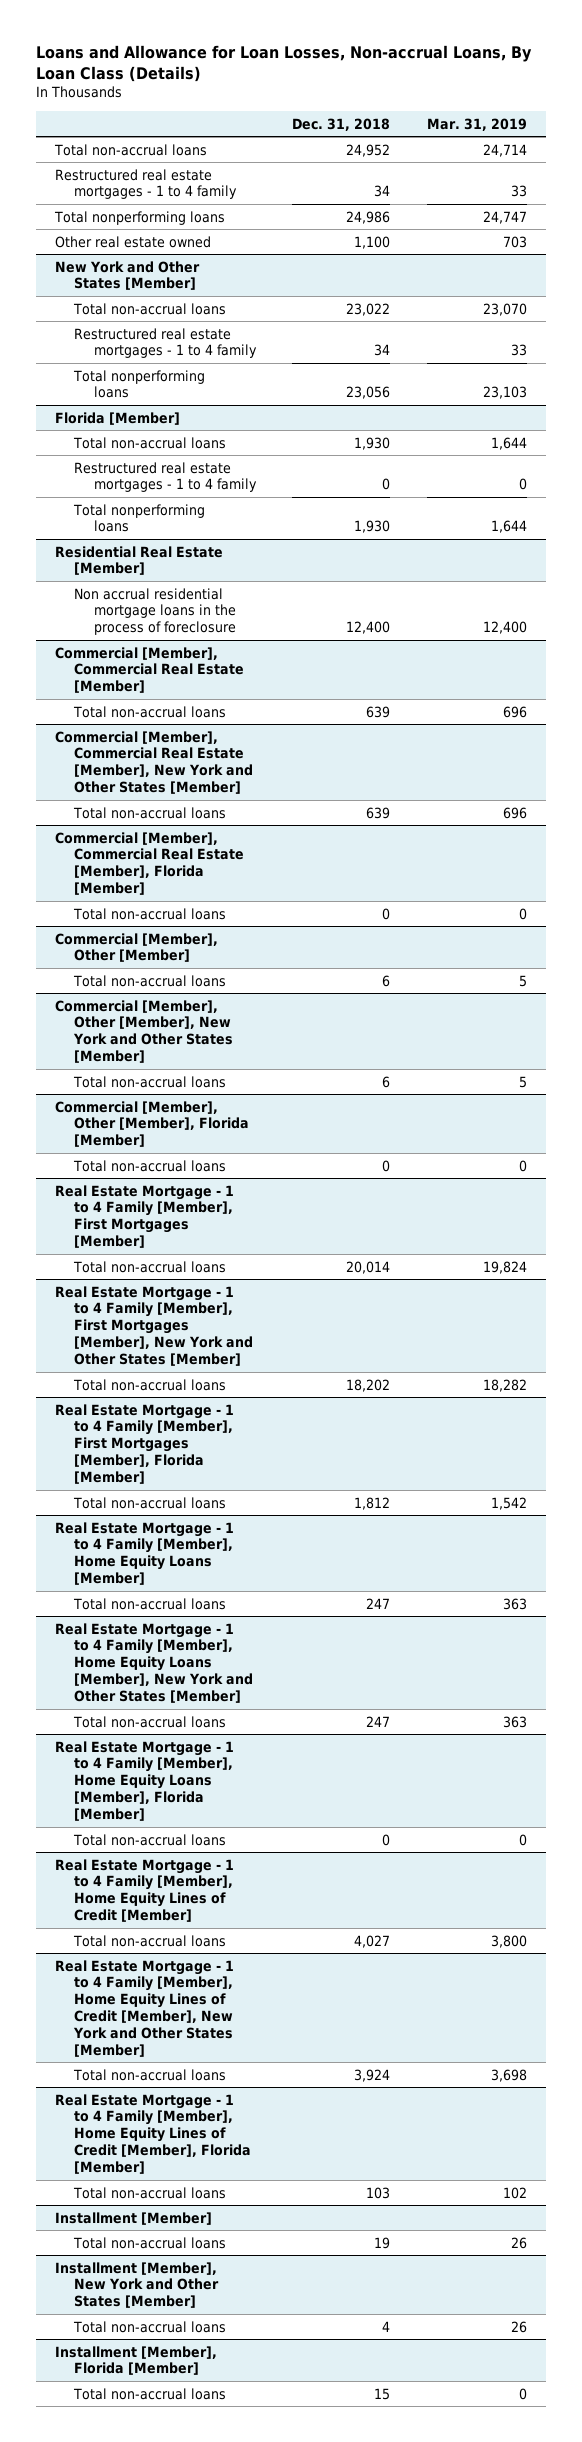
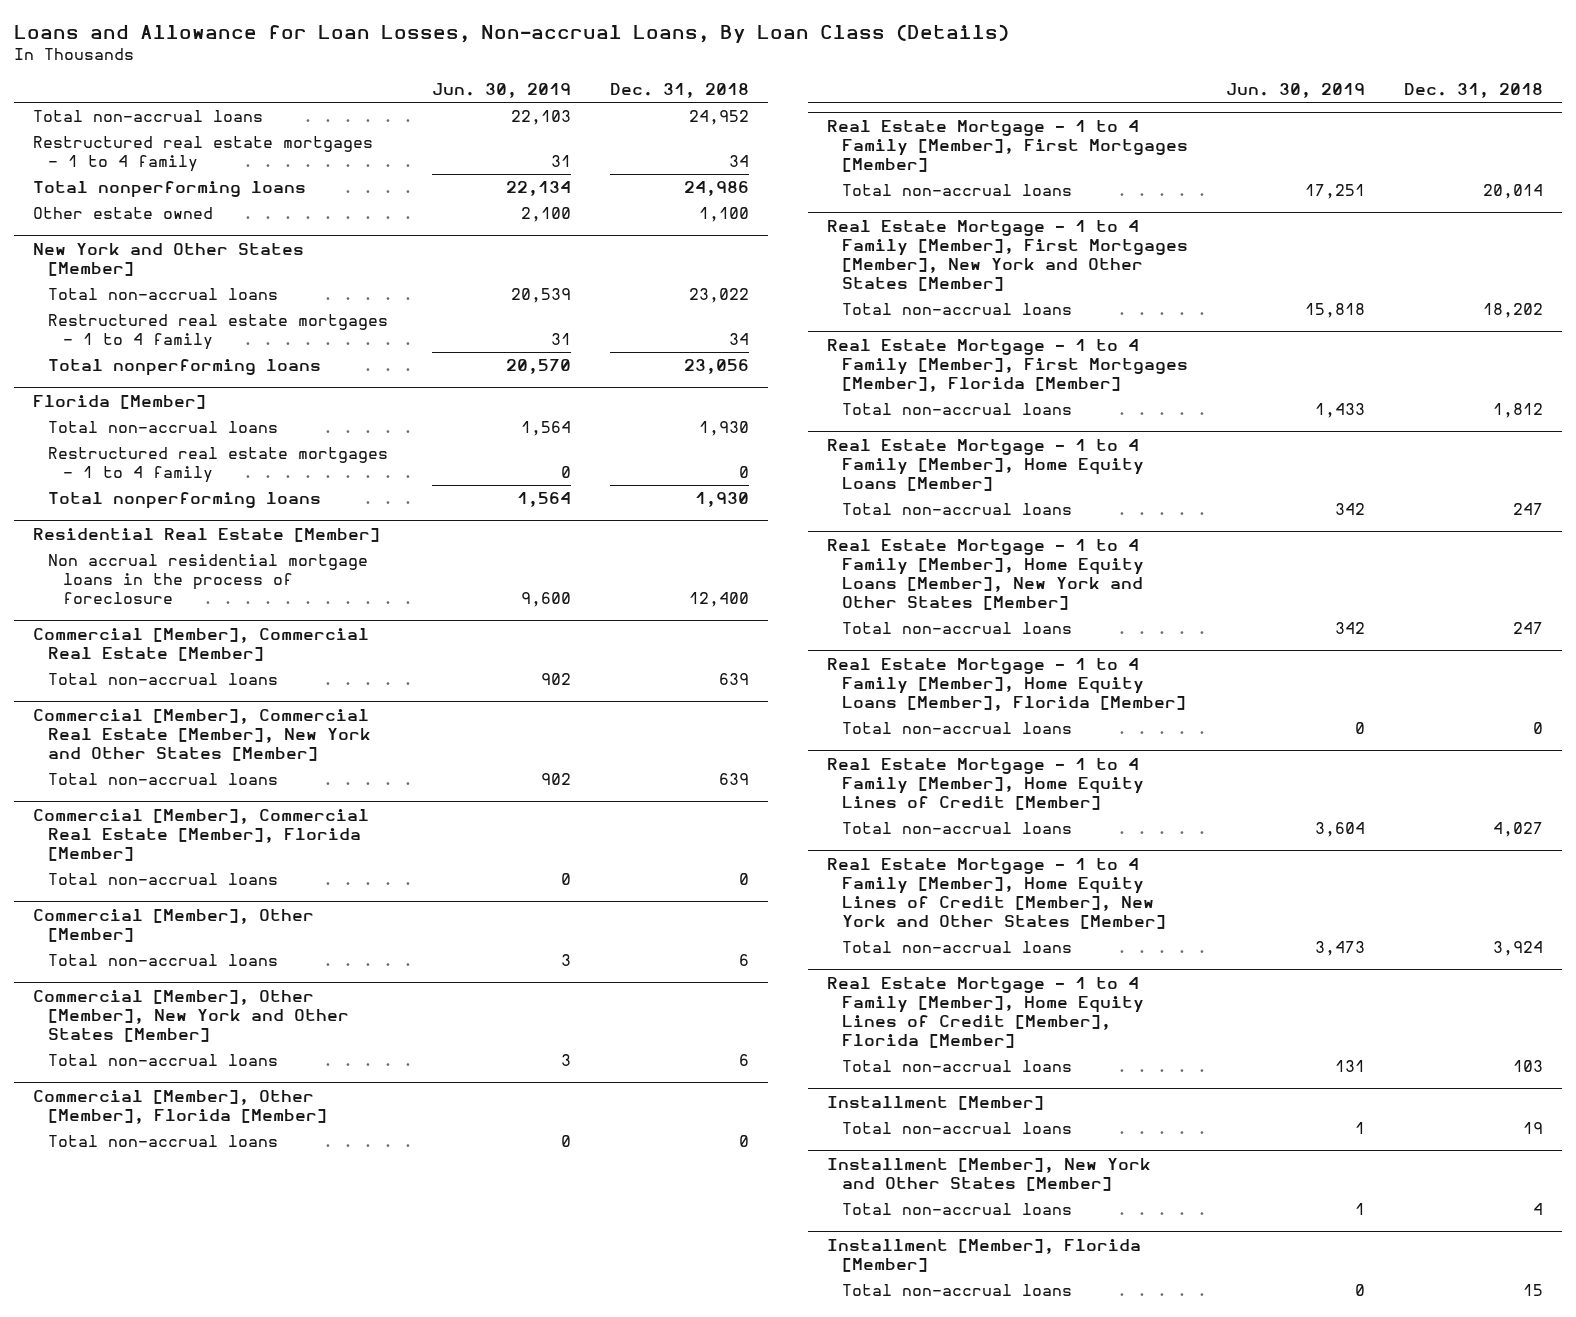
- | Dec. 31, 2018 | Mar. 31, 2019
+ | Jun. 30, 2019 | Dec. 31, 2018
- Other real estate owned | 1,100 | 703
+ Other estate owned | 2,100 | 1,100

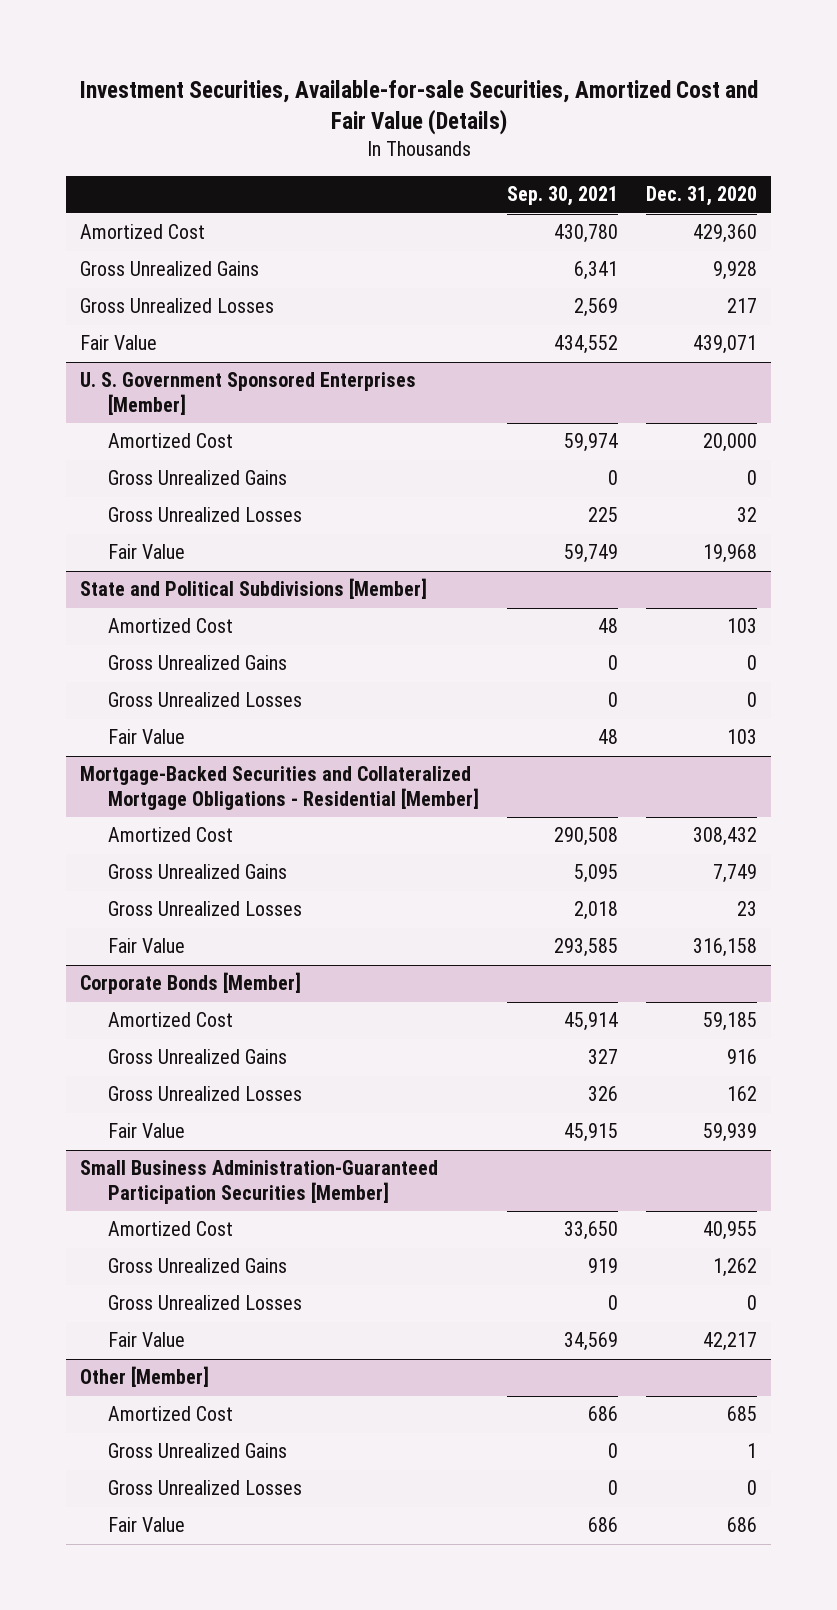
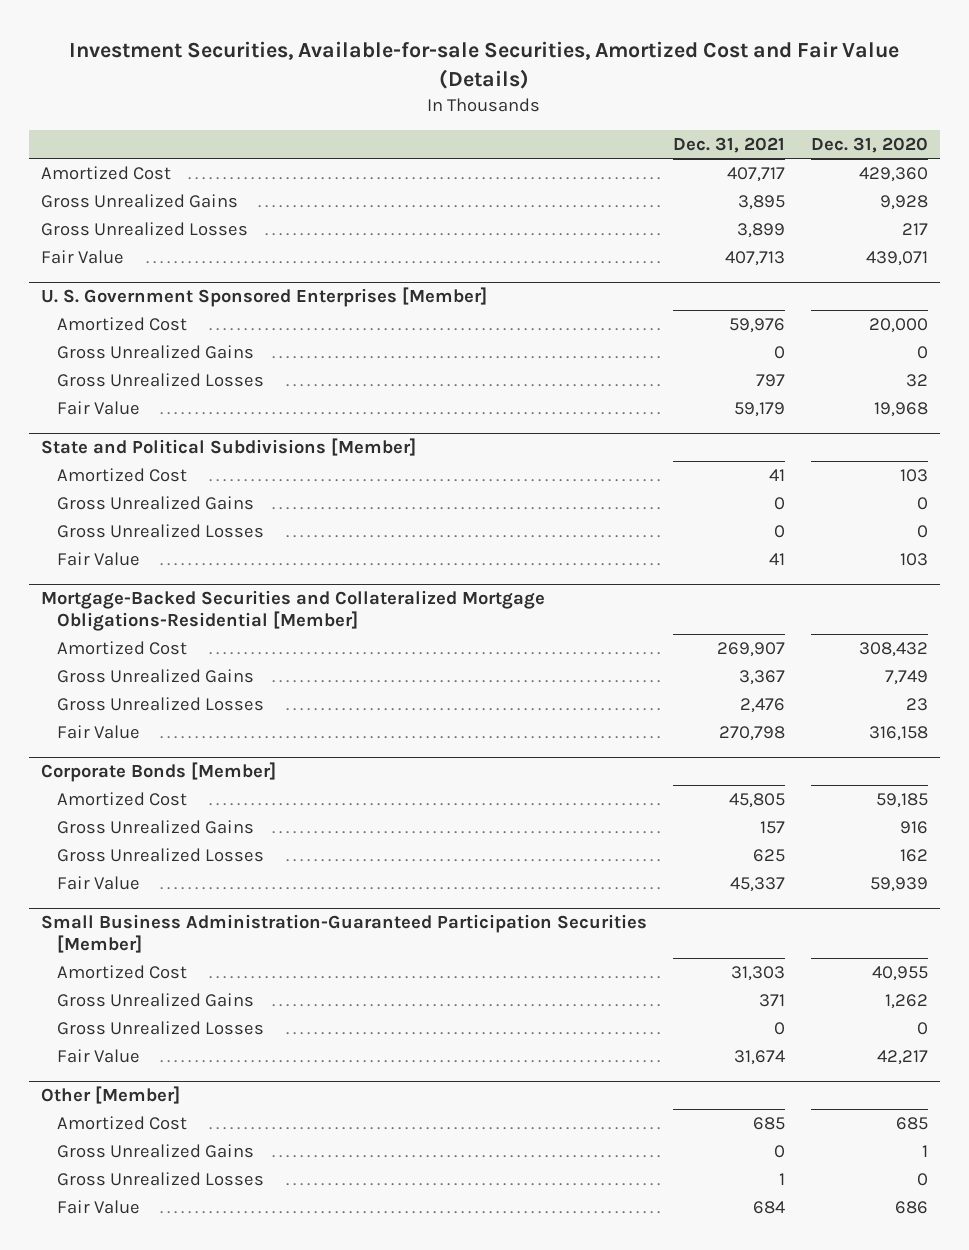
- | Sep. 30, 2021 | Dec. 31, 2020
+ | Dec. 31, 2021 | Dec. 31, 2020
- Mortgage-Backed Securities and Collateralized Mortgage Obligations - Residential [Member]
+ Mortgage-Backed Securities and Collateralized Mortgage Obligations-Residential [Member]

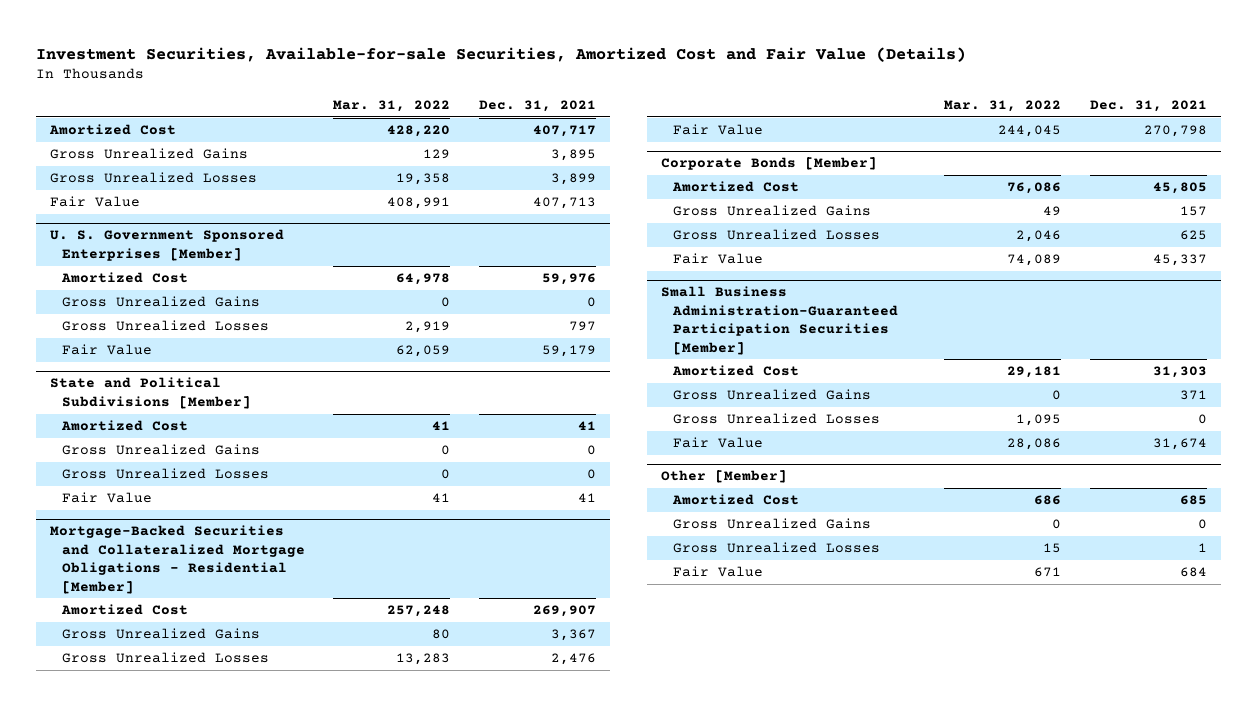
- | Dec. 31, 2021 | Dec. 31, 2020
+ | Mar. 31, 2022 | Dec. 31, 2021
- Mortgage-Backed Securities and Collateralized Mortgage Obligations-Residential [Member]
+ Mortgage-Backed Securities and Collateralized Mortgage Obligations - Residential [Member]

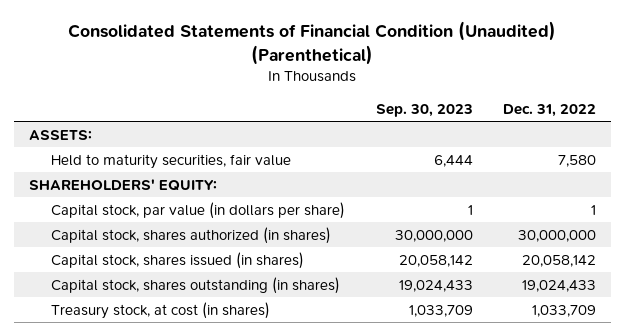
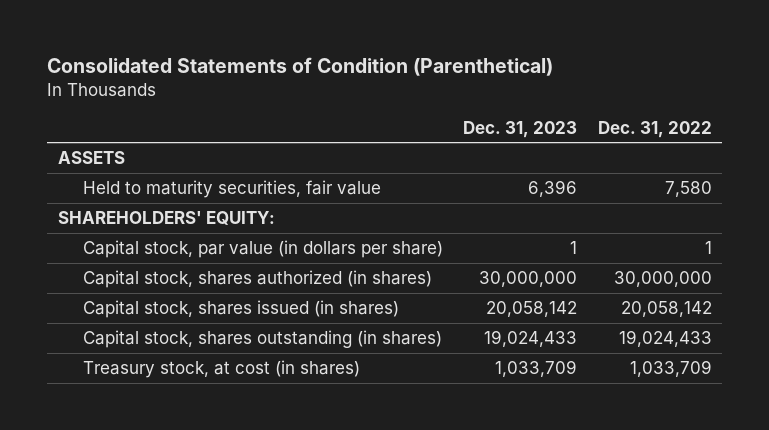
- Consolidated Statements of Financial Condition (Unaudited) (Parenthetical)
+ Consolidated Statements of Condition (Parenthetical)
- | Sep. 30, 2023 | Dec. 31, 2022
+ | Dec. 31, 2023 | Dec. 31, 2022
- ASSETS:
+ ASSETS

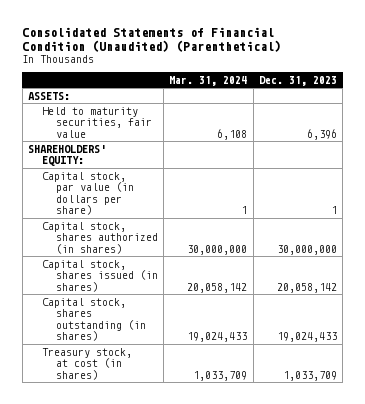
- Consolidated Statements of Condition (Parenthetical)
+ Consolidated Statements of Financial Condition (Unaudited) (Parenthetical)
- | Dec. 31, 2023 | Dec. 31, 2022
+ | Mar. 31, 2024 | Dec. 31, 2023
- ASSETS
+ ASSETS:

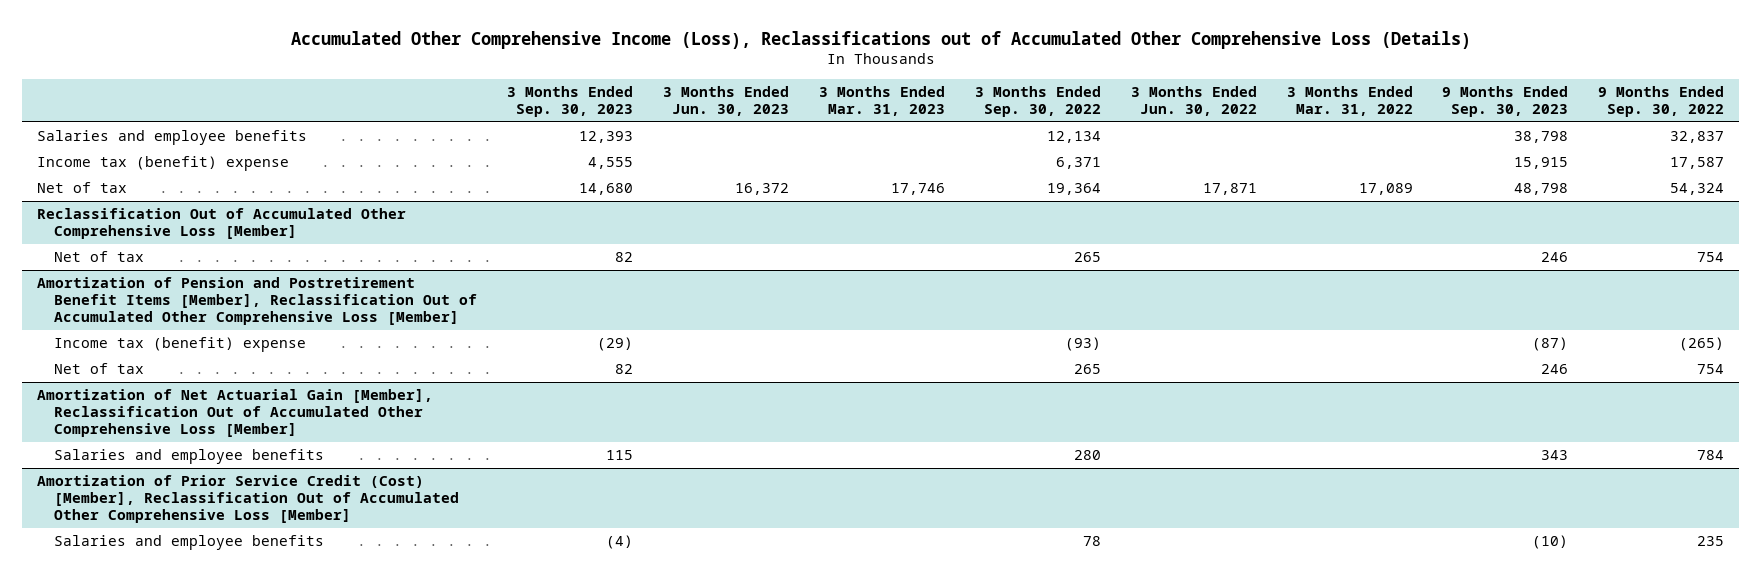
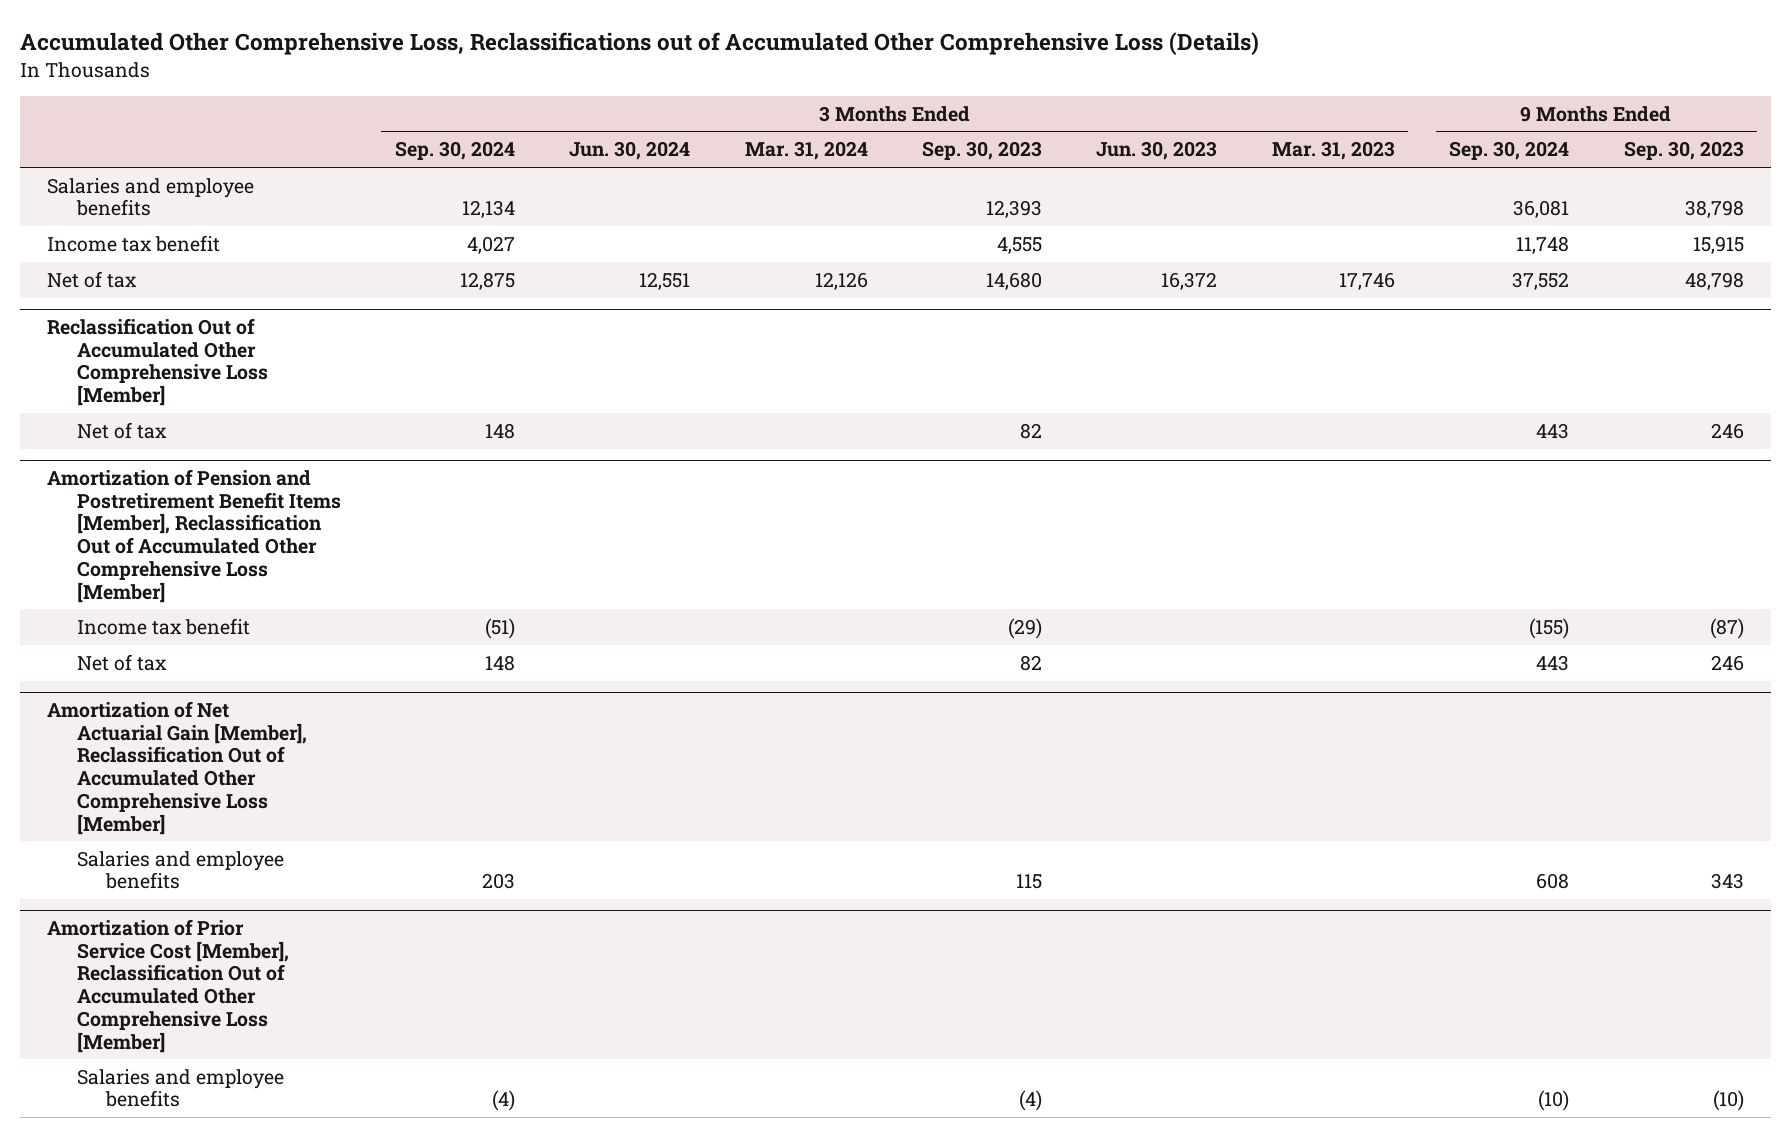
- Accumulated Other Comprehensive Income (Loss), Reclassifications out of Accumulated Other Comprehensive Loss (Details)
+ Accumulated Other Comprehensive Loss, Reclassifications out of Accumulated Other Comprehensive Loss (Details)
- | 3 Months Ended Sep. 30, 2023 | 3 Months Ended Jun. 30, 2023 | 3 Months Ended Mar. 31, 2023 | 3 Months Ended Sep. 30, 2022 | 3 Months Ended Jun. 30, 2022 | 3 Months Ended Mar. 31, 2022 | 9 Months Ended Sep. 30, 2023 | 9 Months Ended Sep. 30, 2022
+ | 3 Months Ended Sep. 30, 2024 | 3 Months Ended Jun. 30, 2024 | 3 Months Ended Mar. 31, 2024 | 3 Months Ended Sep. 30, 2023 | 3 Months Ended Jun. 30, 2023 | 3 Months Ended Mar. 31, 2023 | 9 Months Ended Sep. 30, 2024 | 9 Months Ended Sep. 30, 2023
- Income tax (benefit) expense | 4,555 | | | 6,371 | | | 15,915 | 17,587
+ Income tax benefit | 4,027 | | | 4,555 | | | 11,748 | 15,915
@ Amortization of Pension and Postretirement Benefit Items [Member], Reclassification Out of Accumulated Other Comprehensive Loss [Member]
- Income tax (benefit) expense | (29) | | | (93) | | | (87) | (265)
+ Income tax benefit | (51) | | | (29) | | | (155) | (87)
- Amortization of Prior Service Credit (Cost) [Member], Reclassification Out of Accumulated Other Comprehensive Loss [Member]
+ Amortization of Prior Service Cost [Member], Reclassification Out of Accumulated Other Comprehensive Loss [Member]

